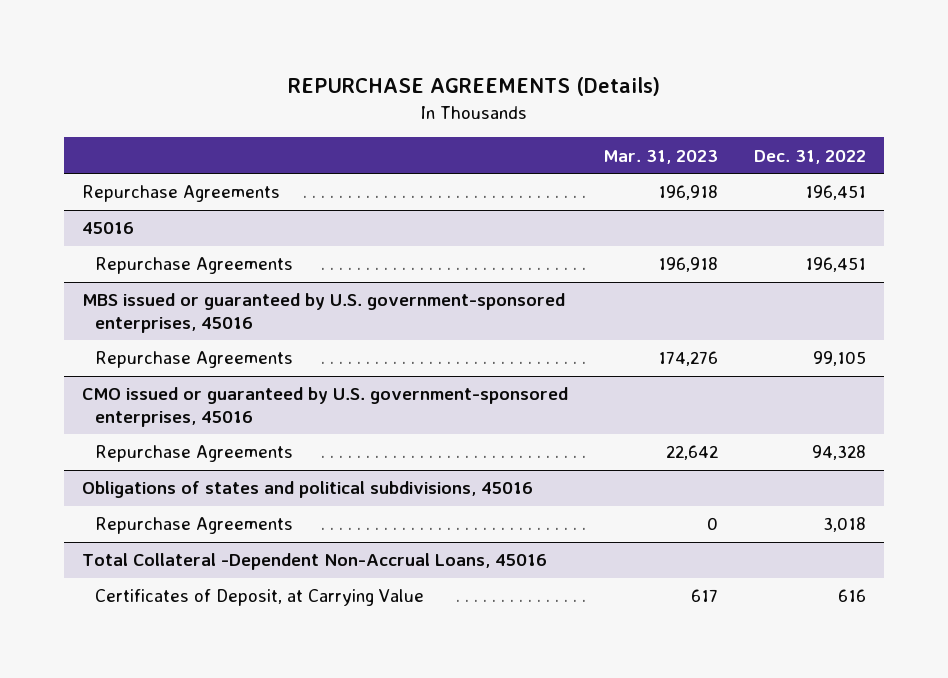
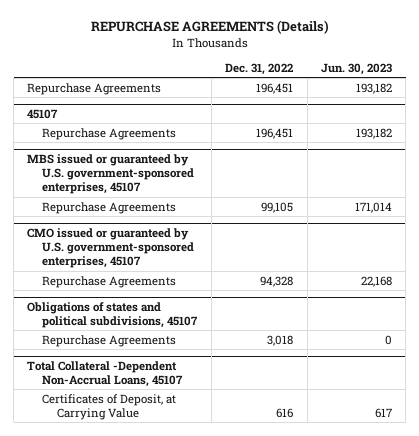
- | Mar. 31, 2023 | Dec. 31, 2022
+ | Dec. 31, 2022 | Jun. 30, 2023
- 45016
+ 45107
- MBS issued or guaranteed by U.S. government-sponsored enterprises, 45016
+ MBS issued or guaranteed by U.S. government-sponsored enterprises, 45107
- CMO issued or guaranteed by U.S. government-sponsored enterprises, 45016
+ CMO issued or guaranteed by U.S. government-sponsored enterprises, 45107
- Obligations of states and political subdivisions, 45016
+ Obligations of states and political subdivisions, 45107
- Total Collateral -Dependent Non-Accrual Loans, 45016
+ Total Collateral -Dependent Non-Accrual Loans, 45107

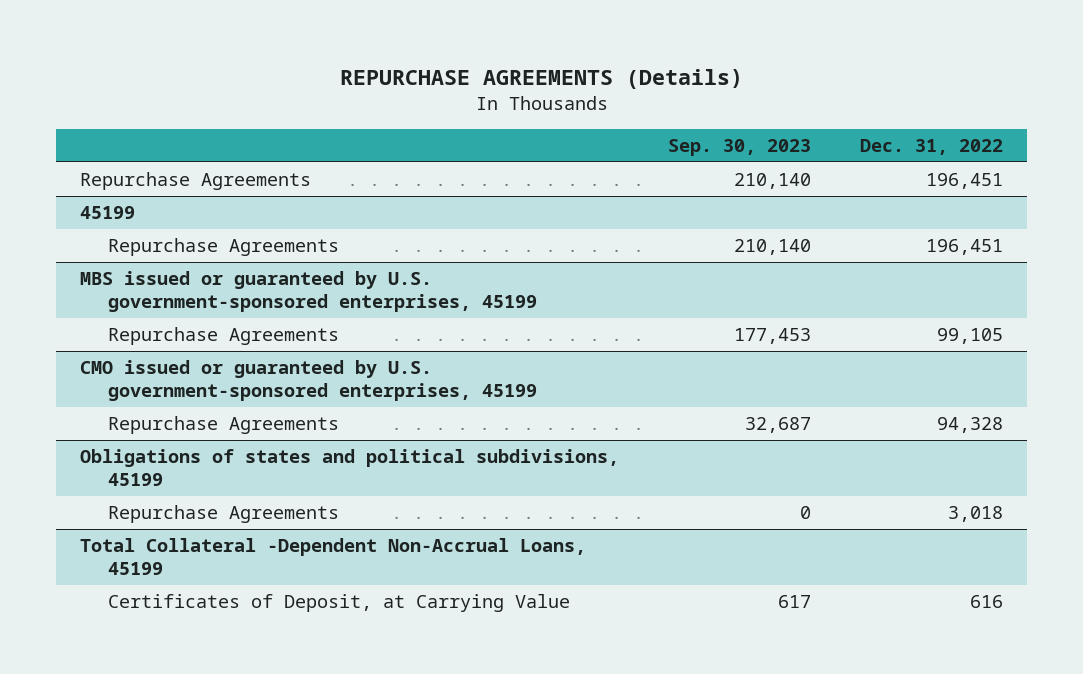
- | Dec. 31, 2022 | Jun. 30, 2023
+ | Sep. 30, 2023 | Dec. 31, 2022
- 45107
+ 45199
- MBS issued or guaranteed by U.S. government-sponsored enterprises, 45107
+ MBS issued or guaranteed by U.S. government-sponsored enterprises, 45199
- CMO issued or guaranteed by U.S. government-sponsored enterprises, 45107
+ CMO issued or guaranteed by U.S. government-sponsored enterprises, 45199
- Obligations of states and political subdivisions, 45107
+ Obligations of states and political subdivisions, 45199
- Total Collateral -Dependent Non-Accrual Loans, 45107
+ Total Collateral -Dependent Non-Accrual Loans, 45199

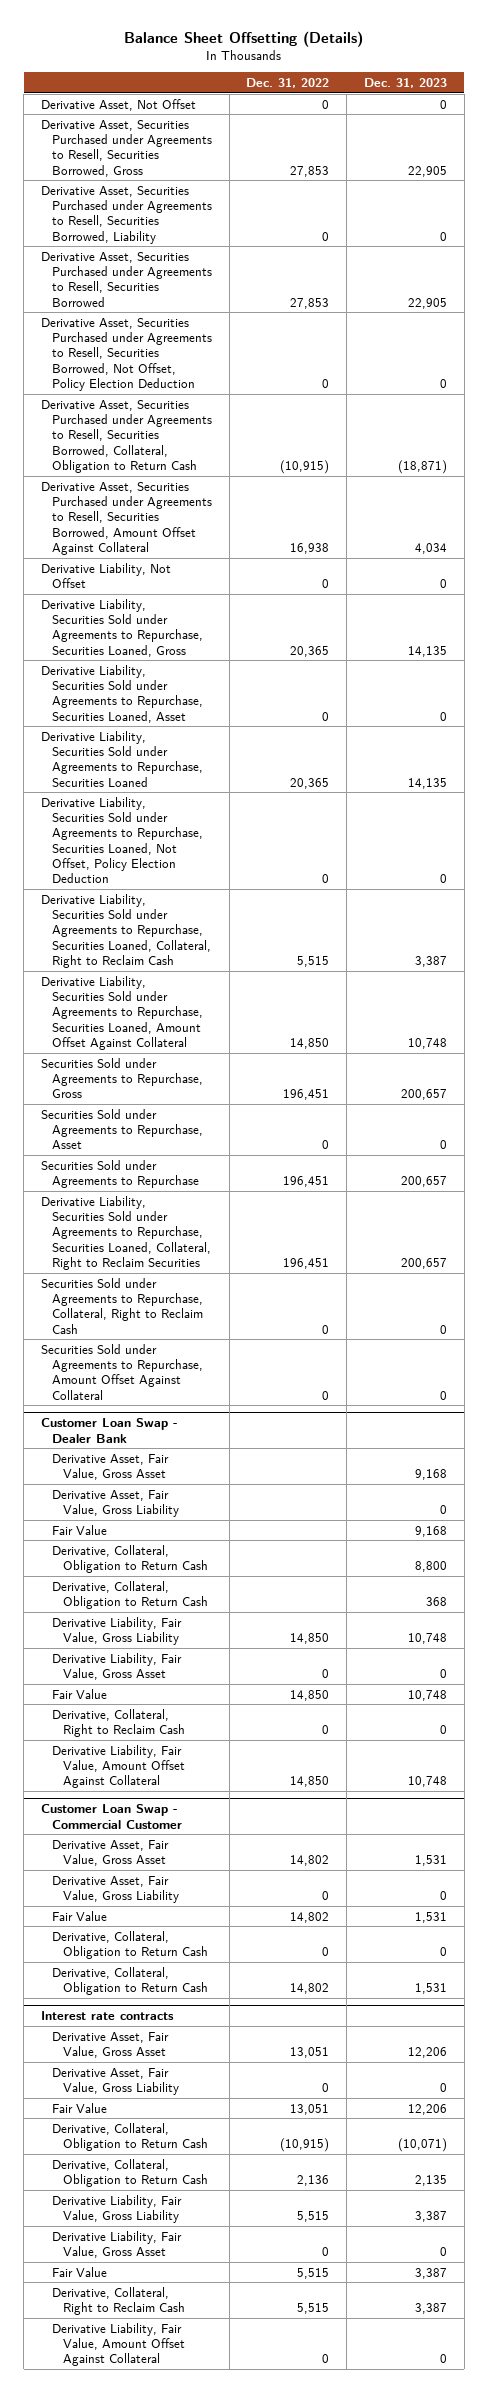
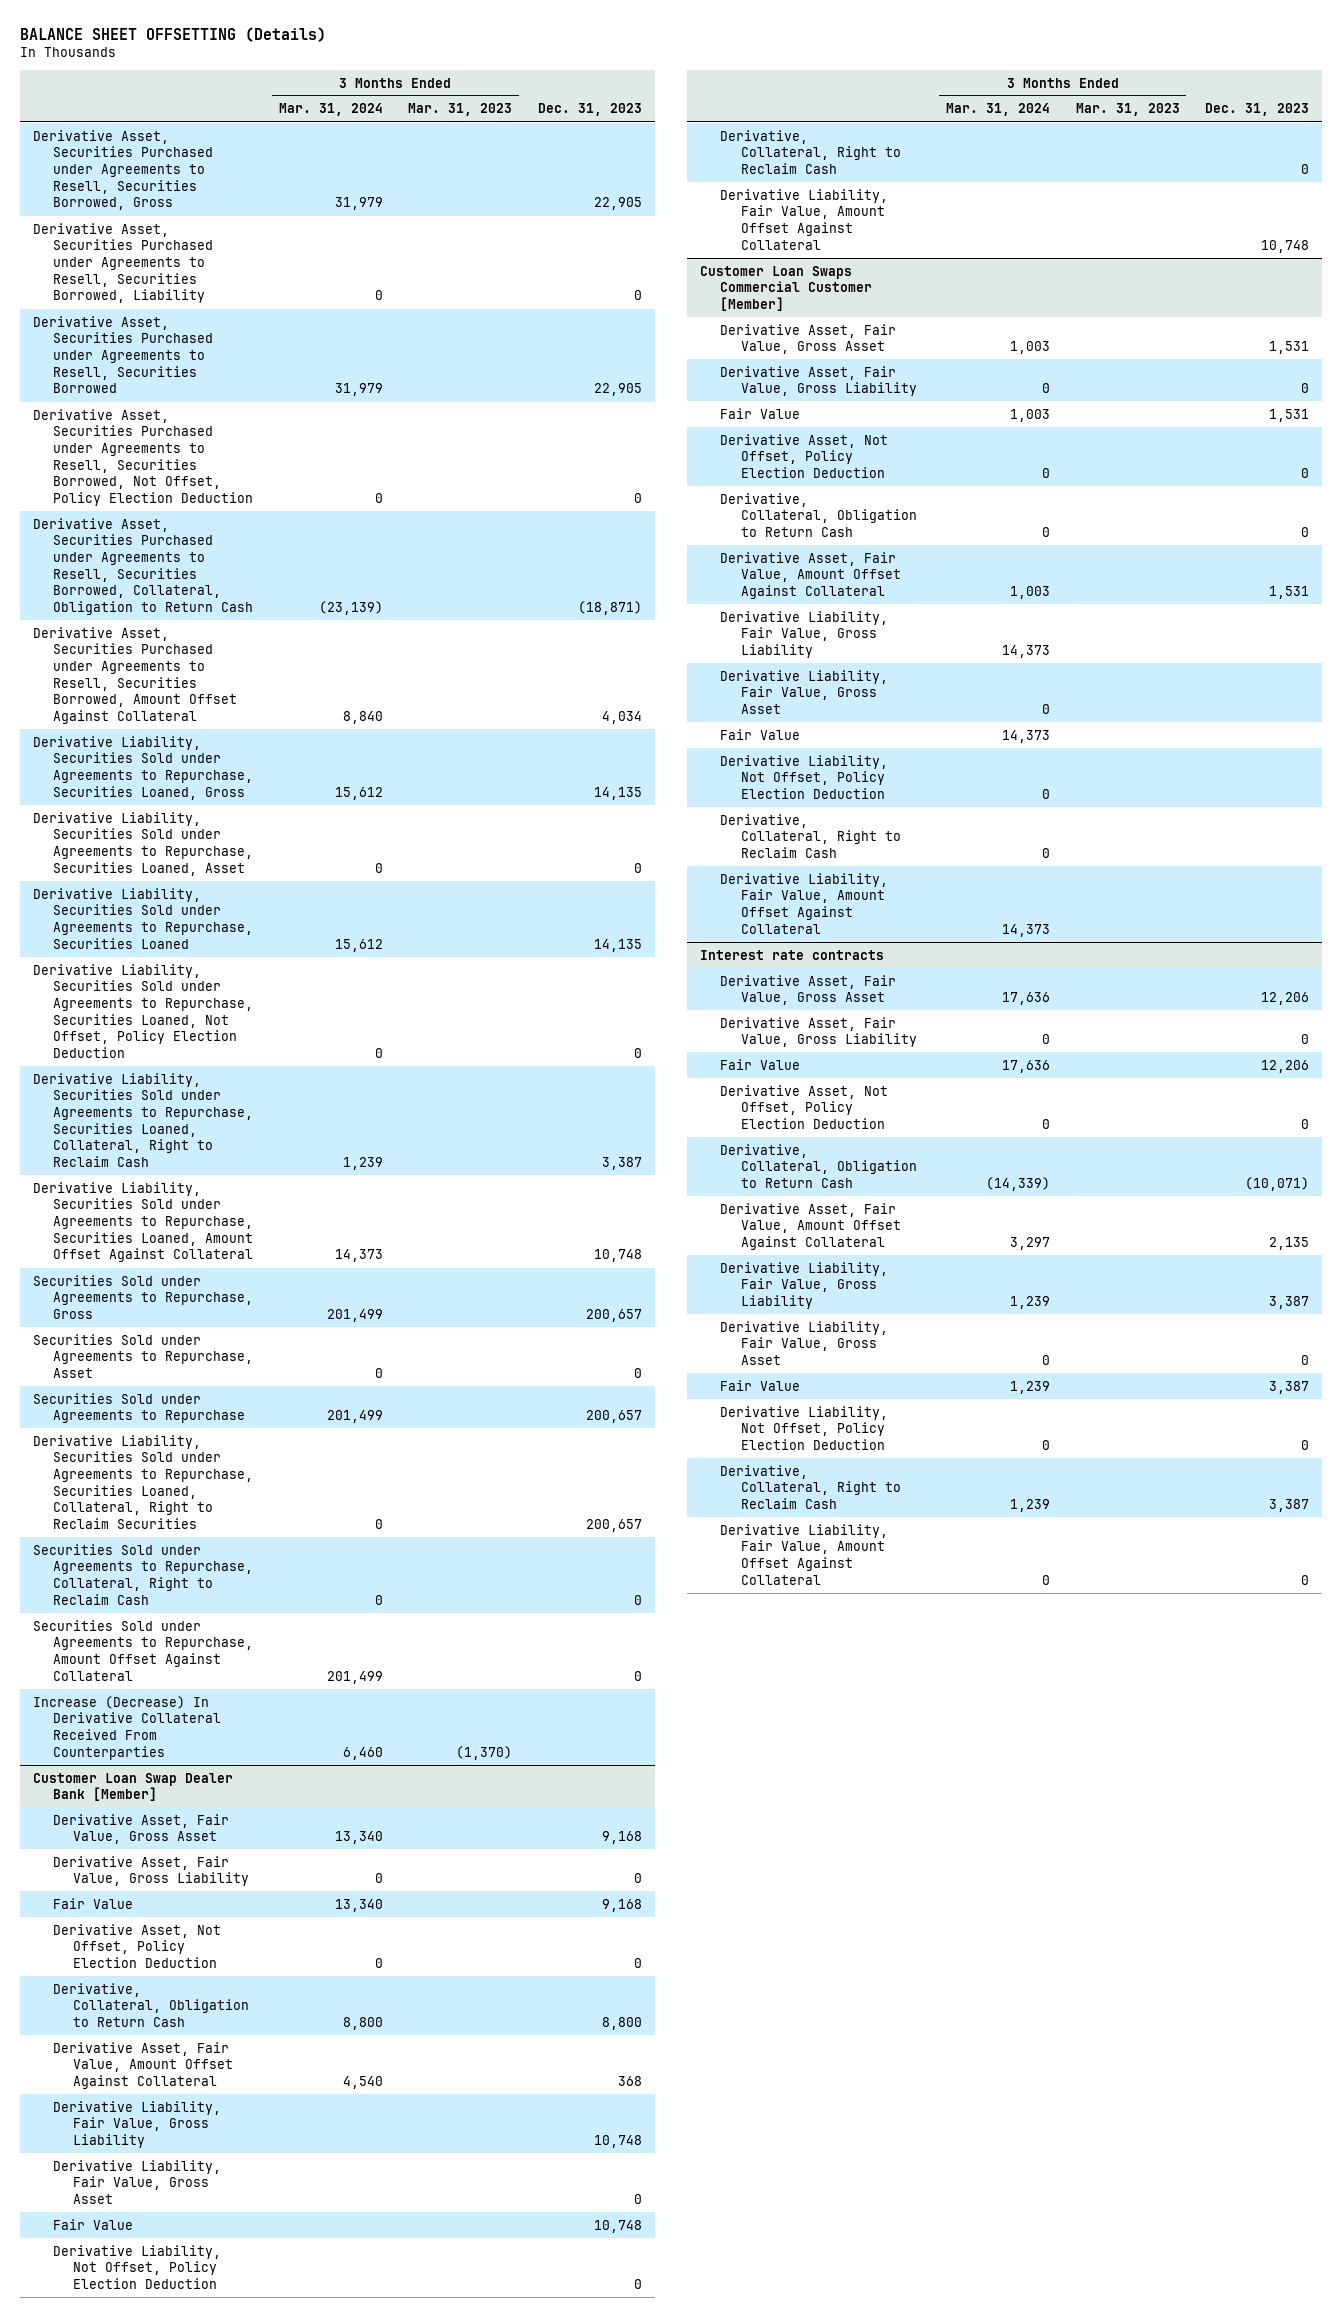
- Balance Sheet Offsetting (Details)
+ BALANCE SHEET OFFSETTING (Details)
- | Dec. 31, 2022 | Dec. 31, 2023
+ | 3 Months Ended Mar. 31, 2024 | 3 Months Ended Mar. 31, 2023 | Dec. 31, 2023
- Derivative Asset, Not Offset | 0 | 0
- Derivative Liability, Not Offset | 0 | 0
- Customer Loan Swap - Dealer Bank
+ Increase (Decrease) In Derivative Collateral Received From Counterparties | 6,460 | (1,370) |
+ Customer Loan Swap Dealer Bank [Member]
+ Derivative Asset, Not Offset, Policy Election Deduction | 0 | | 0
- Derivative, Collateral, Obligation to Return Cash | | 368
+ Derivative Asset, Fair Value, Amount Offset Against Collateral | 4,540 | | 368
+ Derivative Liability, Not Offset, Policy Election Deduction | | | 0
- Customer Loan Swap - Commercial Customer
+ Customer Loan Swaps Commercial Customer [Member]
+ Derivative Asset, Not Offset, Policy Election Deduction | 0 | | 0
- Derivative, Collateral, Obligation to Return Cash | 14,802 | 1,531
+ Derivative Asset, Fair Value, Amount Offset Against Collateral | 1,003 | | 1,531
+ Derivative Liability, Fair Value, Gross Liability | 14,373 | |
+ Derivative Liability, Fair Value, Gross Asset | 0 | |
+ Fair Value | 14,373 | |
+ Derivative Liability, Not Offset, Policy Election Deduction | 0 | |
+ Derivative, Collateral, Right to Reclaim Cash | 0 | |
+ Derivative Liability, Fair Value, Amount Offset Against Collateral | 14,373 | |
@ Interest rate contracts
+ Derivative Asset, Not Offset, Policy Election Deduction | 0 | | 0
- Derivative, Collateral, Obligation to Return Cash | 2,136 | 2,135
+ Derivative Asset, Fair Value, Amount Offset Against Collateral | 3,297 | | 2,135
+ Derivative Liability, Not Offset, Policy Election Deduction | 0 | | 0

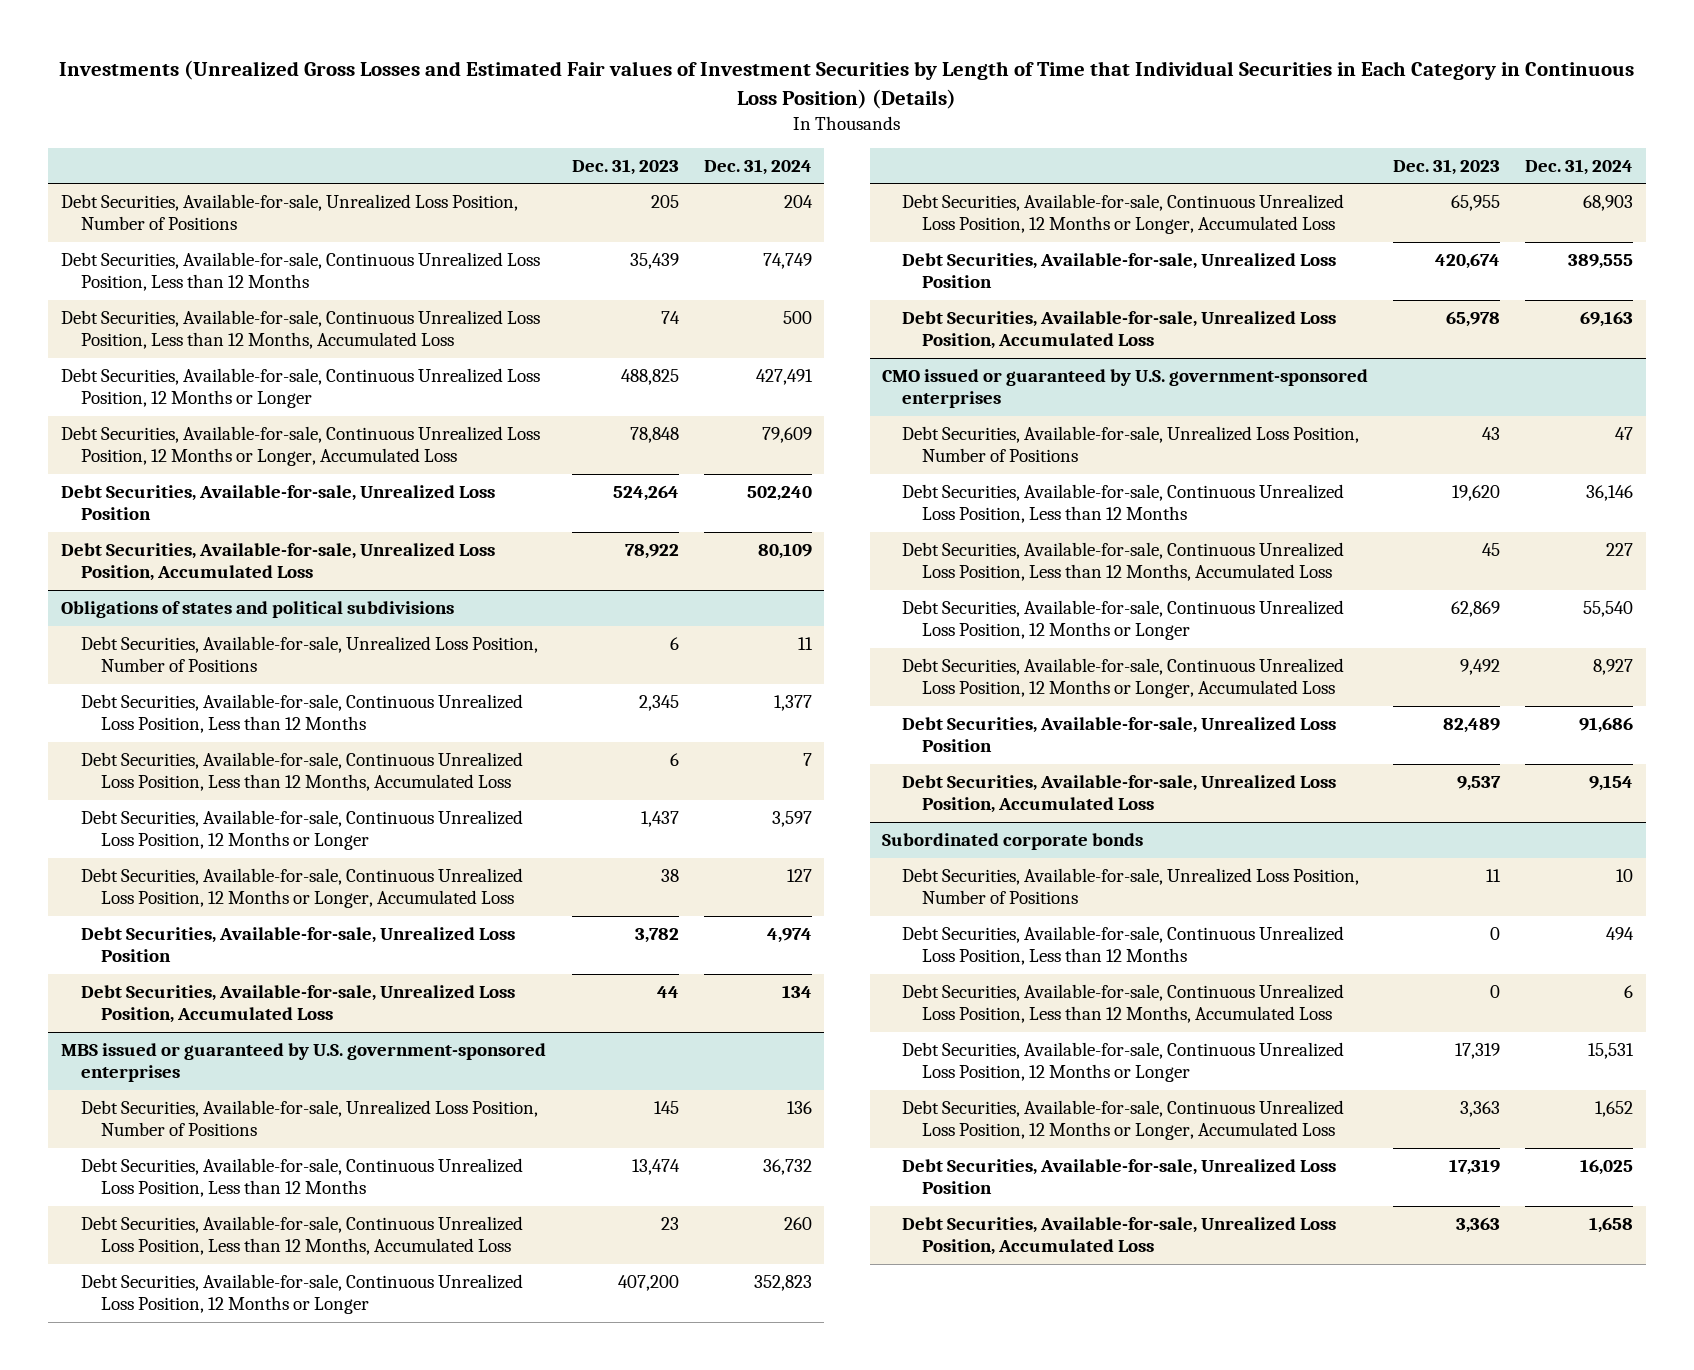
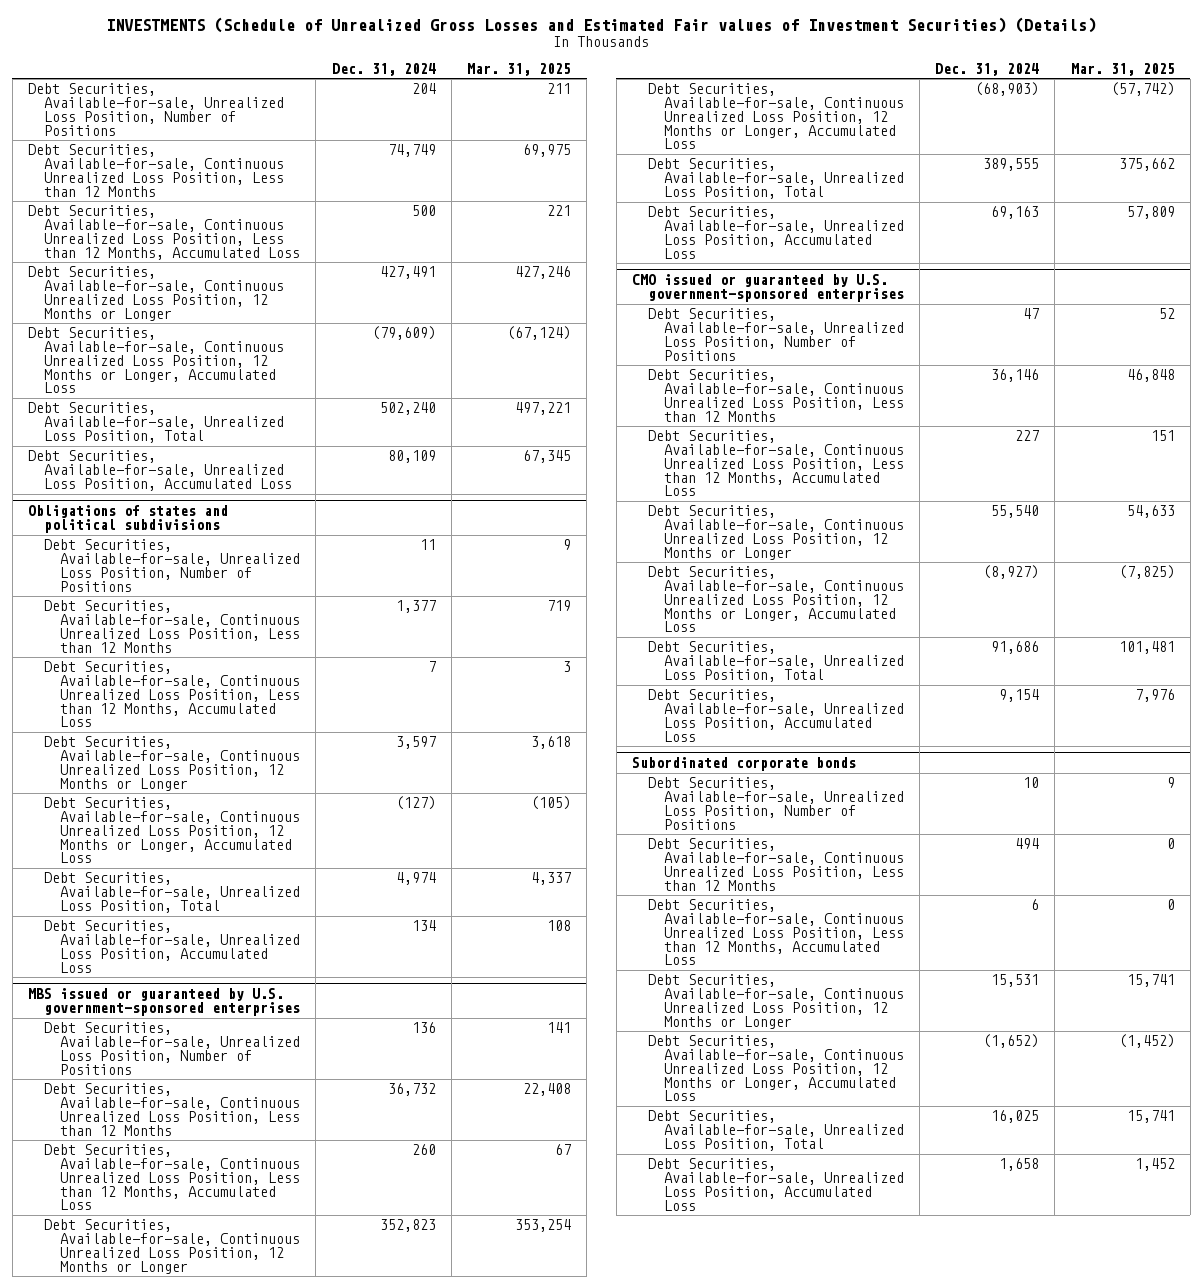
- Investments (Unrealized Gross Losses and Estimated Fair values of Investment Securities by Length of Time that Individual Securities in Each Category in Continuous Loss Position) (Details)
+ INVESTMENTS (Schedule of Unrealized Gross Losses and Estimated Fair values of Investment Securities) (Details)
- | Dec. 31, 2023 | Dec. 31, 2024
+ | Dec. 31, 2024 | Mar. 31, 2025
- Debt Securities, Available-for-sale, Continuous Unrealized Loss Position, 12 Months or Longer, Accumulated Loss | 78,848 | 79,609
- Debt Securities, Available-for-sale, Unrealized Loss Position | 524,264 | 502,240
+ Debt Securities, Available-for-sale, Continuous Unrealized Loss Position, 12 Months or Longer, Accumulated Loss | (79,609) | (67,124)
+ Debt Securities, Available-for-sale, Unrealized Loss Position, Total | 502,240 | 497,221
@ Obligations of states and political subdivisions
- Debt Securities, Available-for-sale, Continuous Unrealized Loss Position, 12 Months or Longer, Accumulated Loss | 38 | 127
- Debt Securities, Available-for-sale, Unrealized Loss Position | 3,782 | 4,974
+ Debt Securities, Available-for-sale, Continuous Unrealized Loss Position, 12 Months or Longer, Accumulated Loss | (127) | (105)
+ Debt Securities, Available-for-sale, Unrealized Loss Position, Total | 4,974 | 4,337
@ MBS issued or guaranteed by U.S. government-sponsored enterprises
- Debt Securities, Available-for-sale, Continuous Unrealized Loss Position, 12 Months or Longer, Accumulated Loss | 65,955 | 68,903
- Debt Securities, Available-for-sale, Unrealized Loss Position | 420,674 | 389,555
+ Debt Securities, Available-for-sale, Continuous Unrealized Loss Position, 12 Months or Longer, Accumulated Loss | (68,903) | (57,742)
+ Debt Securities, Available-for-sale, Unrealized Loss Position, Total | 389,555 | 375,662
@ CMO issued or guaranteed by U.S. government-sponsored enterprises
- Debt Securities, Available-for-sale, Continuous Unrealized Loss Position, 12 Months or Longer, Accumulated Loss | 9,492 | 8,927
- Debt Securities, Available-for-sale, Unrealized Loss Position | 82,489 | 91,686
+ Debt Securities, Available-for-sale, Continuous Unrealized Loss Position, 12 Months or Longer, Accumulated Loss | (8,927) | (7,825)
+ Debt Securities, Available-for-sale, Unrealized Loss Position, Total | 91,686 | 101,481
@ Subordinated corporate bonds
- Debt Securities, Available-for-sale, Continuous Unrealized Loss Position, 12 Months or Longer, Accumulated Loss | 3,363 | 1,652
- Debt Securities, Available-for-sale, Unrealized Loss Position | 17,319 | 16,025
+ Debt Securities, Available-for-sale, Continuous Unrealized Loss Position, 12 Months or Longer, Accumulated Loss | (1,652) | (1,452)
+ Debt Securities, Available-for-sale, Unrealized Loss Position, Total | 16,025 | 15,741

